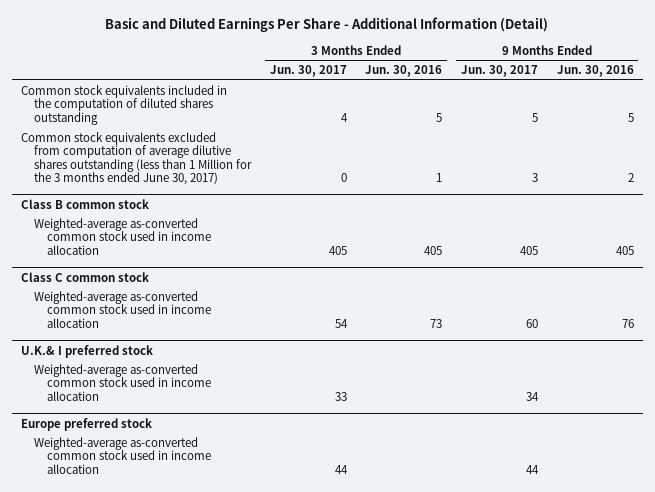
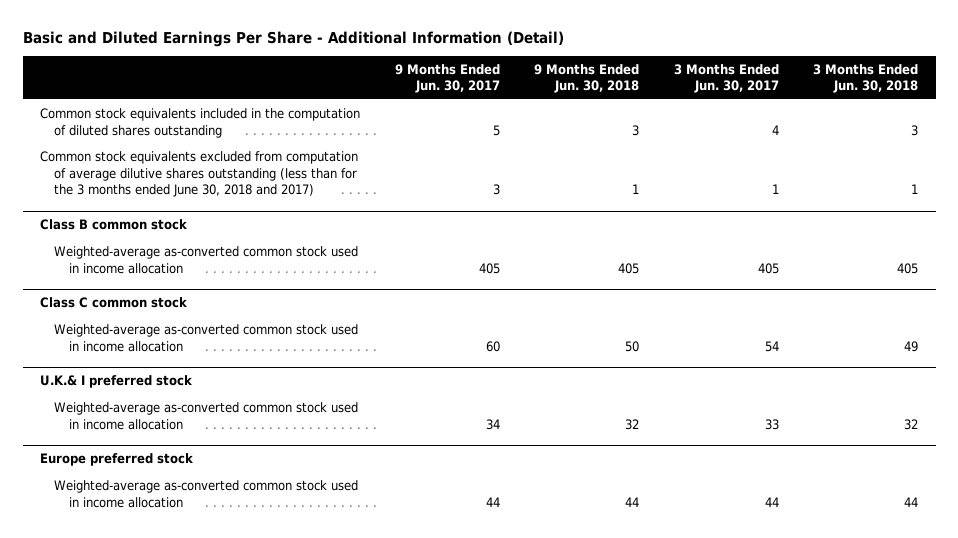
- | 3 Months Ended Jun. 30, 2017 | 3 Months Ended Jun. 30, 2016 | 9 Months Ended Jun. 30, 2017 | 9 Months Ended Jun. 30, 2016
+ | 9 Months Ended Jun. 30, 2017 | 9 Months Ended Jun. 30, 2018 | 3 Months Ended Jun. 30, 2017 | 3 Months Ended Jun. 30, 2018
- Common stock equivalents excluded from computation of average dilutive shares outstanding (less than 1 Million for the 3 months ended June 30, 2017) | 0 | 1 | 3 | 2
+ Common stock equivalents excluded from computation of average dilutive shares outstanding (less than for the 3 months ended June 30, 2018 and 2017) | 3 | 1 | 1 | 1

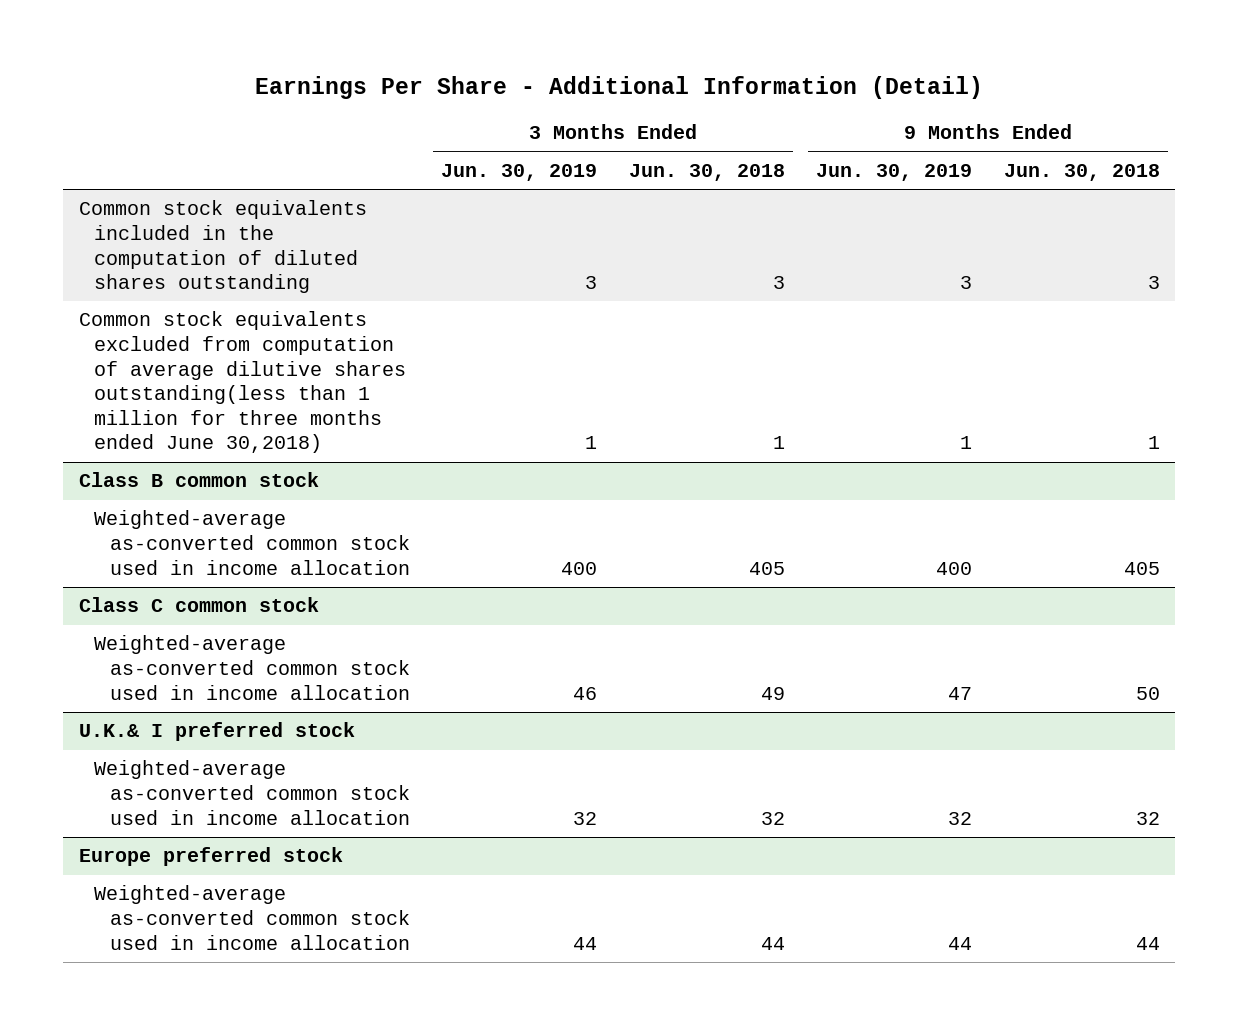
- Basic and Diluted Earnings Per Share - Additional Information (Detail)
+ Earnings Per Share - Additional Information (Detail)
- | 9 Months Ended Jun. 30, 2017 | 9 Months Ended Jun. 30, 2018 | 3 Months Ended Jun. 30, 2017 | 3 Months Ended Jun. 30, 2018
+ | 3 Months Ended Jun. 30, 2019 | 3 Months Ended Jun. 30, 2018 | 9 Months Ended Jun. 30, 2019 | 9 Months Ended Jun. 30, 2018
- Common stock equivalents excluded from computation of average dilutive shares outstanding (less than for the 3 months ended June 30, 2018 and 2017) | 3 | 1 | 1 | 1
+ Common stock equivalents excluded from computation of average dilutive shares outstanding(less than 1 million for three months ended June 30,2018) | 1 | 1 | 1 | 1

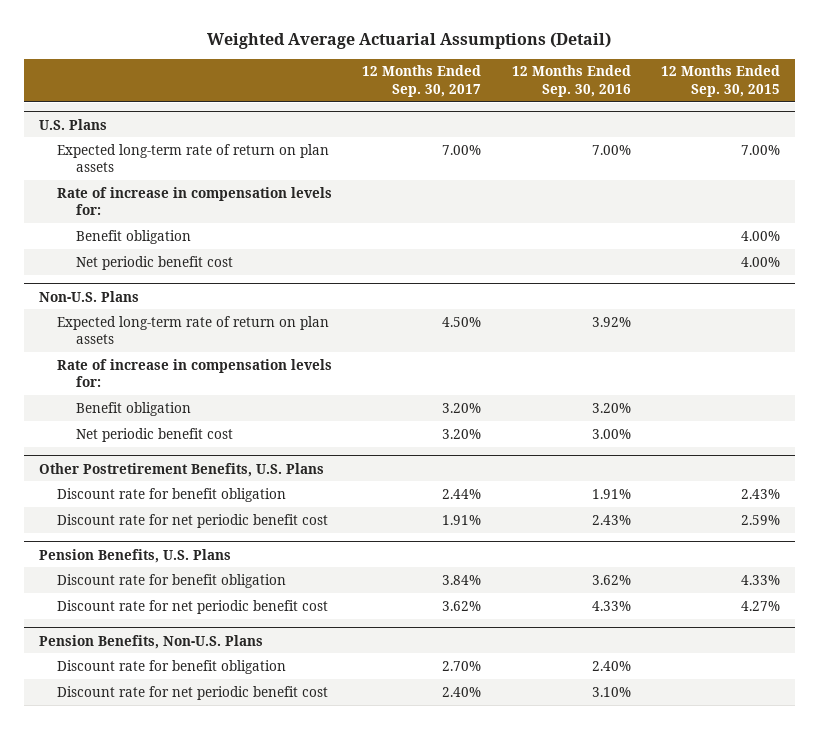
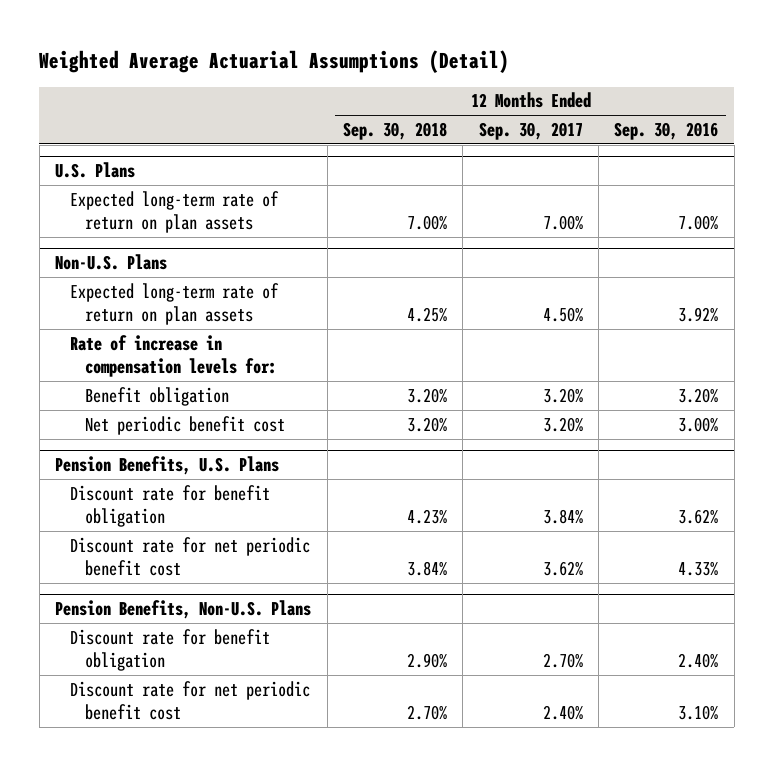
- | 12 Months Ended Sep. 30, 2017 | 12 Months Ended Sep. 30, 2016 | 12 Months Ended Sep. 30, 2015
+ | 12 Months Ended Sep. 30, 2018 | 12 Months Ended Sep. 30, 2017 | 12 Months Ended Sep. 30, 2016
@ U.S. Plans
- Rate of increase in compensation levels for:
- Benefit obligation | | | 4.00%
- Net periodic benefit cost | | | 4.00%
- Other Postretirement Benefits, U.S. Plans
- Discount rate for benefit obligation | 2.44% | 1.91% | 2.43%
- Discount rate for net periodic benefit cost | 1.91% | 2.43% | 2.59%

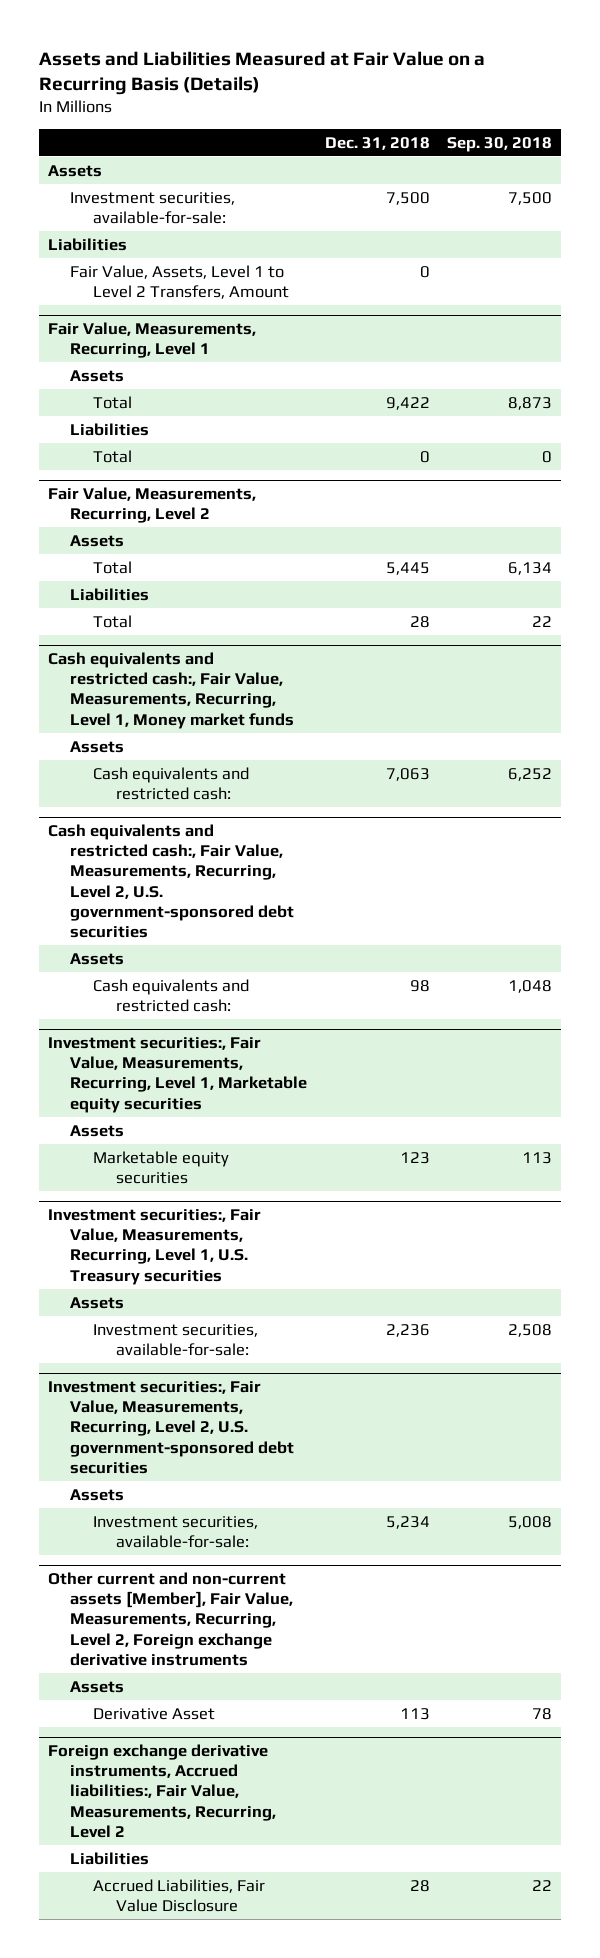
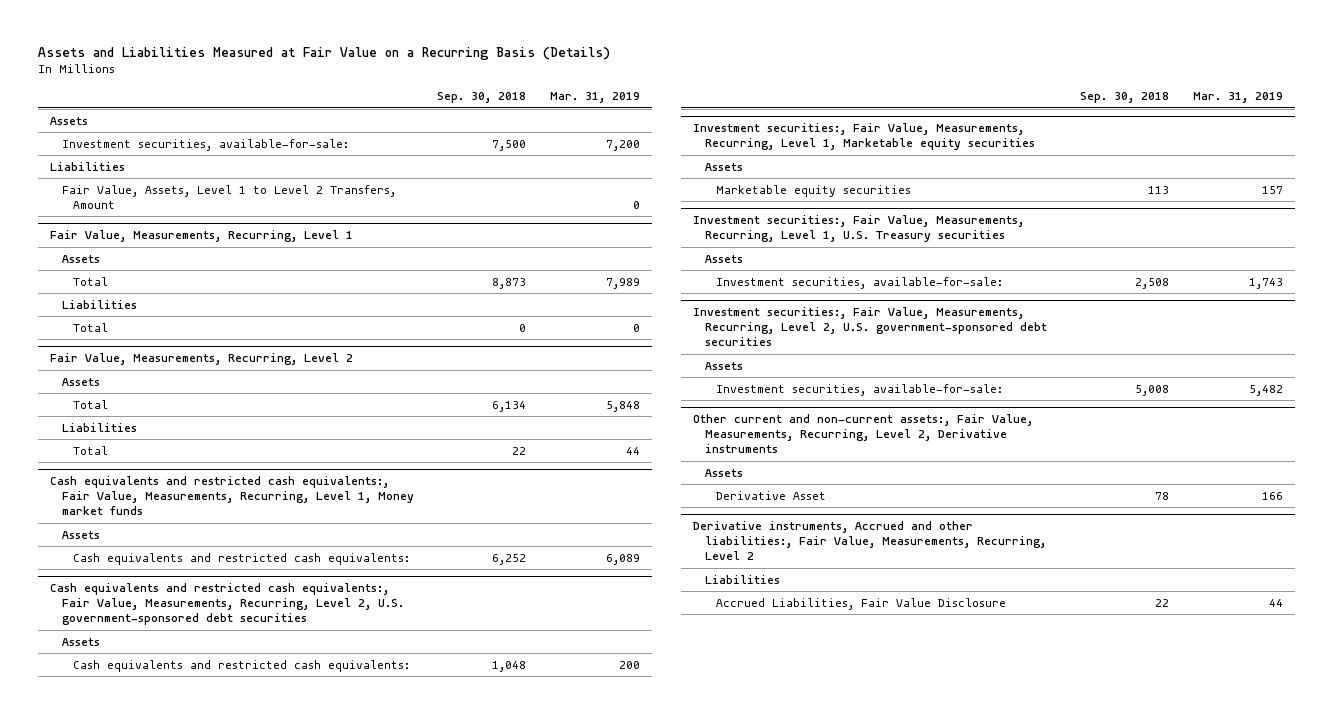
- | Dec. 31, 2018 | Sep. 30, 2018
+ | Sep. 30, 2018 | Mar. 31, 2019
- Cash equivalents and restricted cash:, Fair Value, Measurements, Recurring, Level 1, Money market funds
+ Cash equivalents and restricted cash equivalents:, Fair Value, Measurements, Recurring, Level 1, Money market funds
- Cash equivalents and restricted cash: | 7,063 | 6,252
- Cash equivalents and restricted cash:, Fair Value, Measurements, Recurring, Level 2, U.S. government-sponsored debt securities
+ Cash equivalents and restricted cash equivalents: | 6,252 | 6,089
+ Cash equivalents and restricted cash equivalents:, Fair Value, Measurements, Recurring, Level 2, U.S. government-sponsored debt securities
- Cash equivalents and restricted cash: | 98 | 1,048
+ Cash equivalents and restricted cash equivalents: | 1,048 | 200
- Other current and non-current assets [Member], Fair Value, Measurements, Recurring, Level 2, Foreign exchange derivative instruments
+ Other current and non-current assets:, Fair Value, Measurements, Recurring, Level 2, Derivative instruments
- Foreign exchange derivative instruments, Accrued liabilities:, Fair Value, Measurements, Recurring, Level 2
+ Derivative instruments, Accrued and other liabilities:, Fair Value, Measurements, Recurring, Level 2

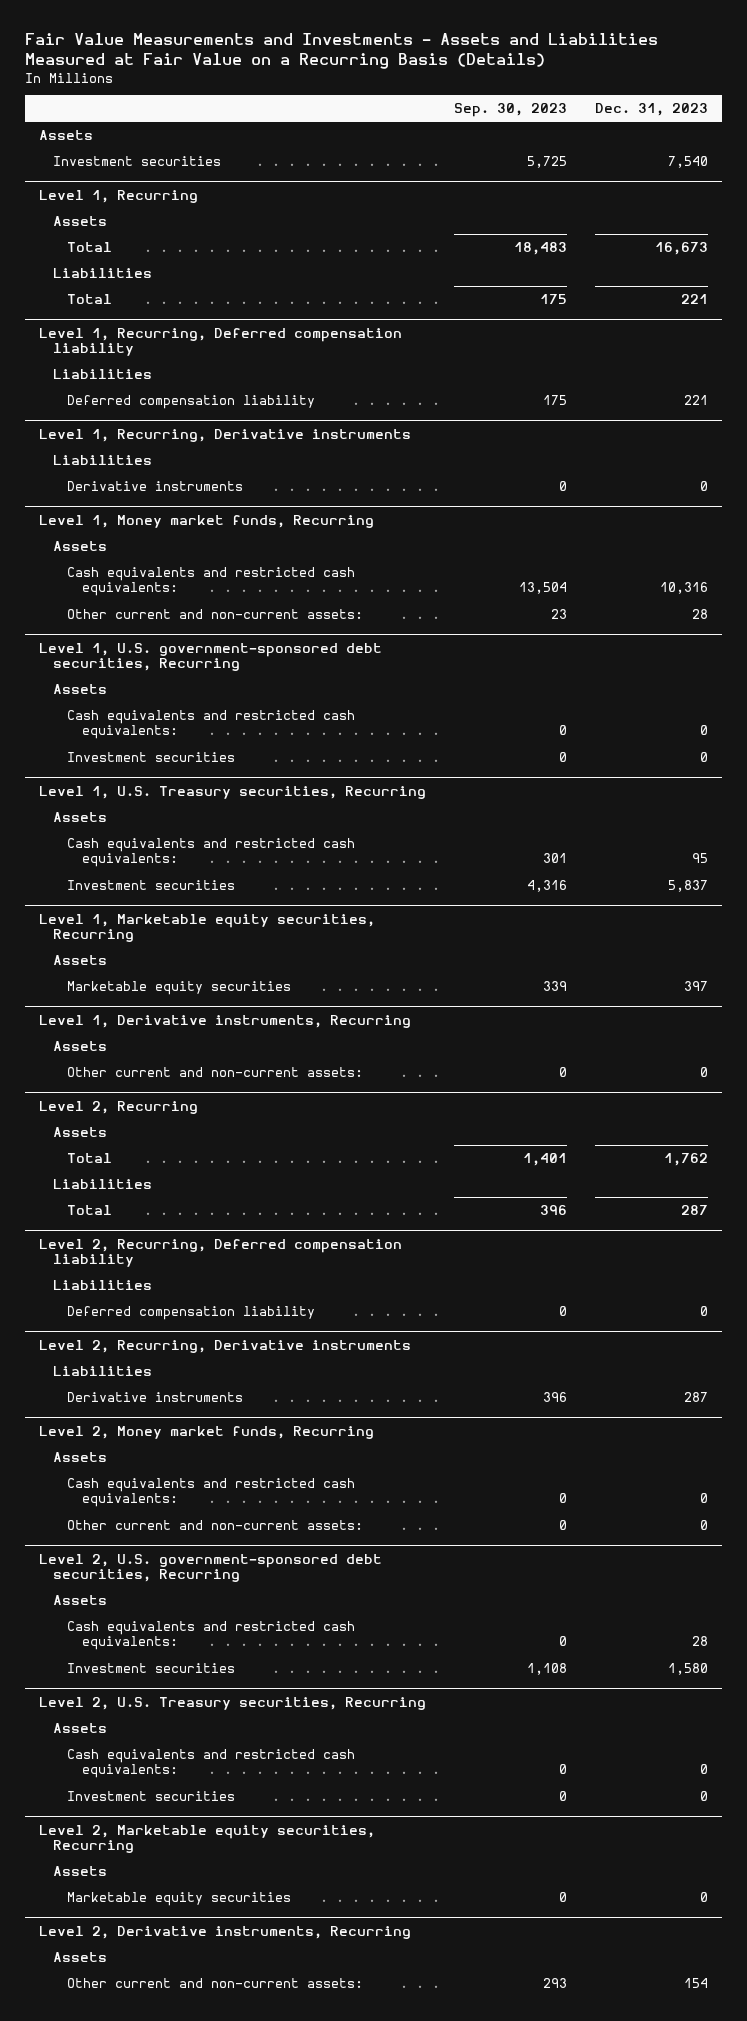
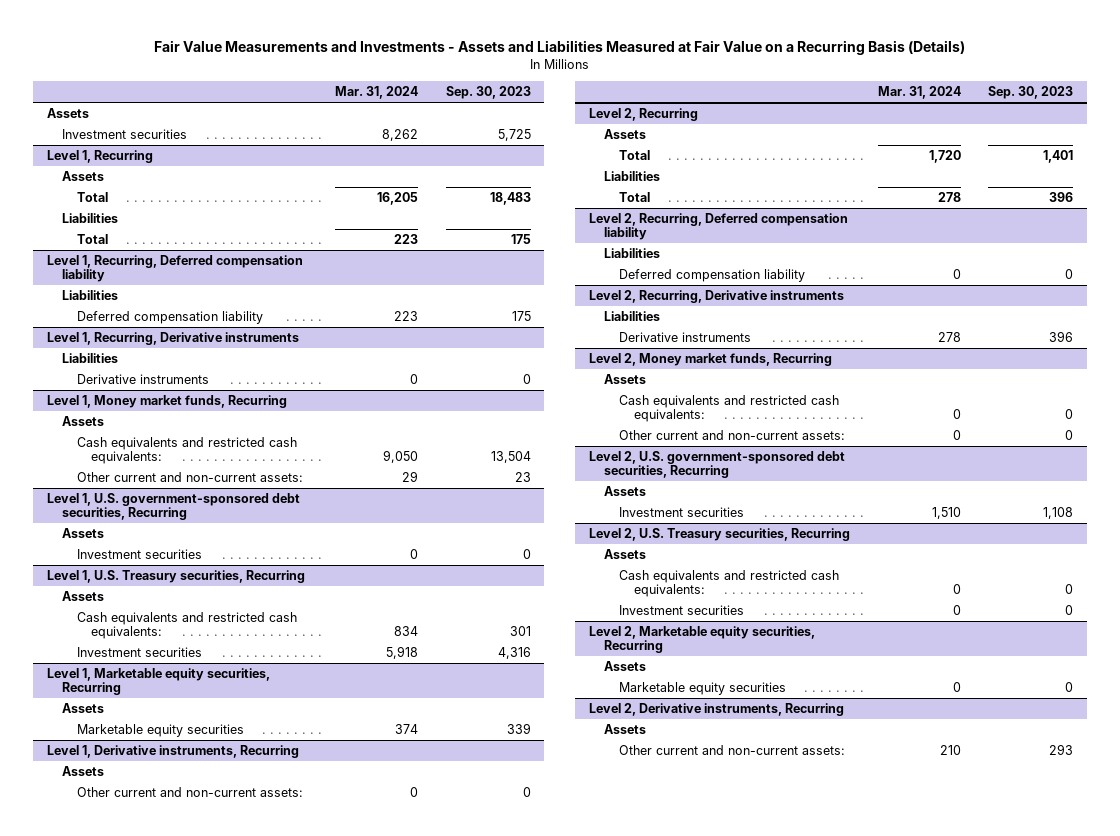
- | Sep. 30, 2023 | Dec. 31, 2023
+ | Mar. 31, 2024 | Sep. 30, 2023
@ Level 1, U.S. government-sponsored debt securities, Recurring
- Cash equivalents and restricted cash equivalents: | 0 | 0
@ Level 2, U.S. government-sponsored debt securities, Recurring
- Cash equivalents and restricted cash equivalents: | 0 | 28

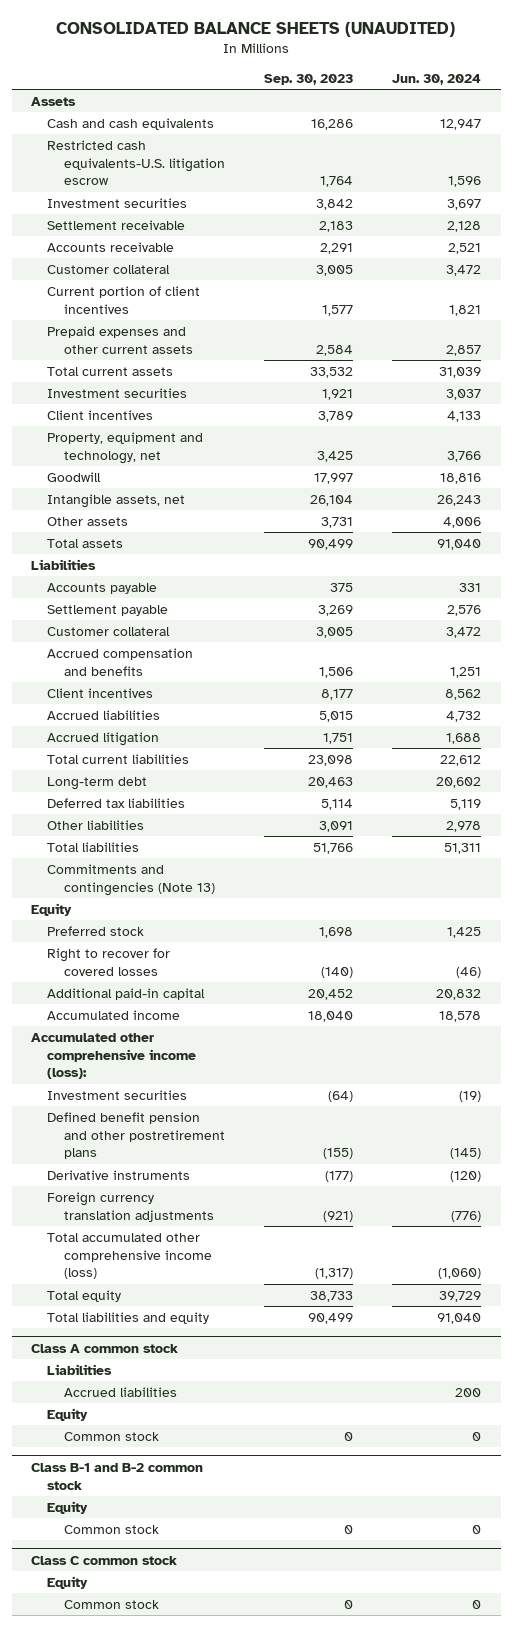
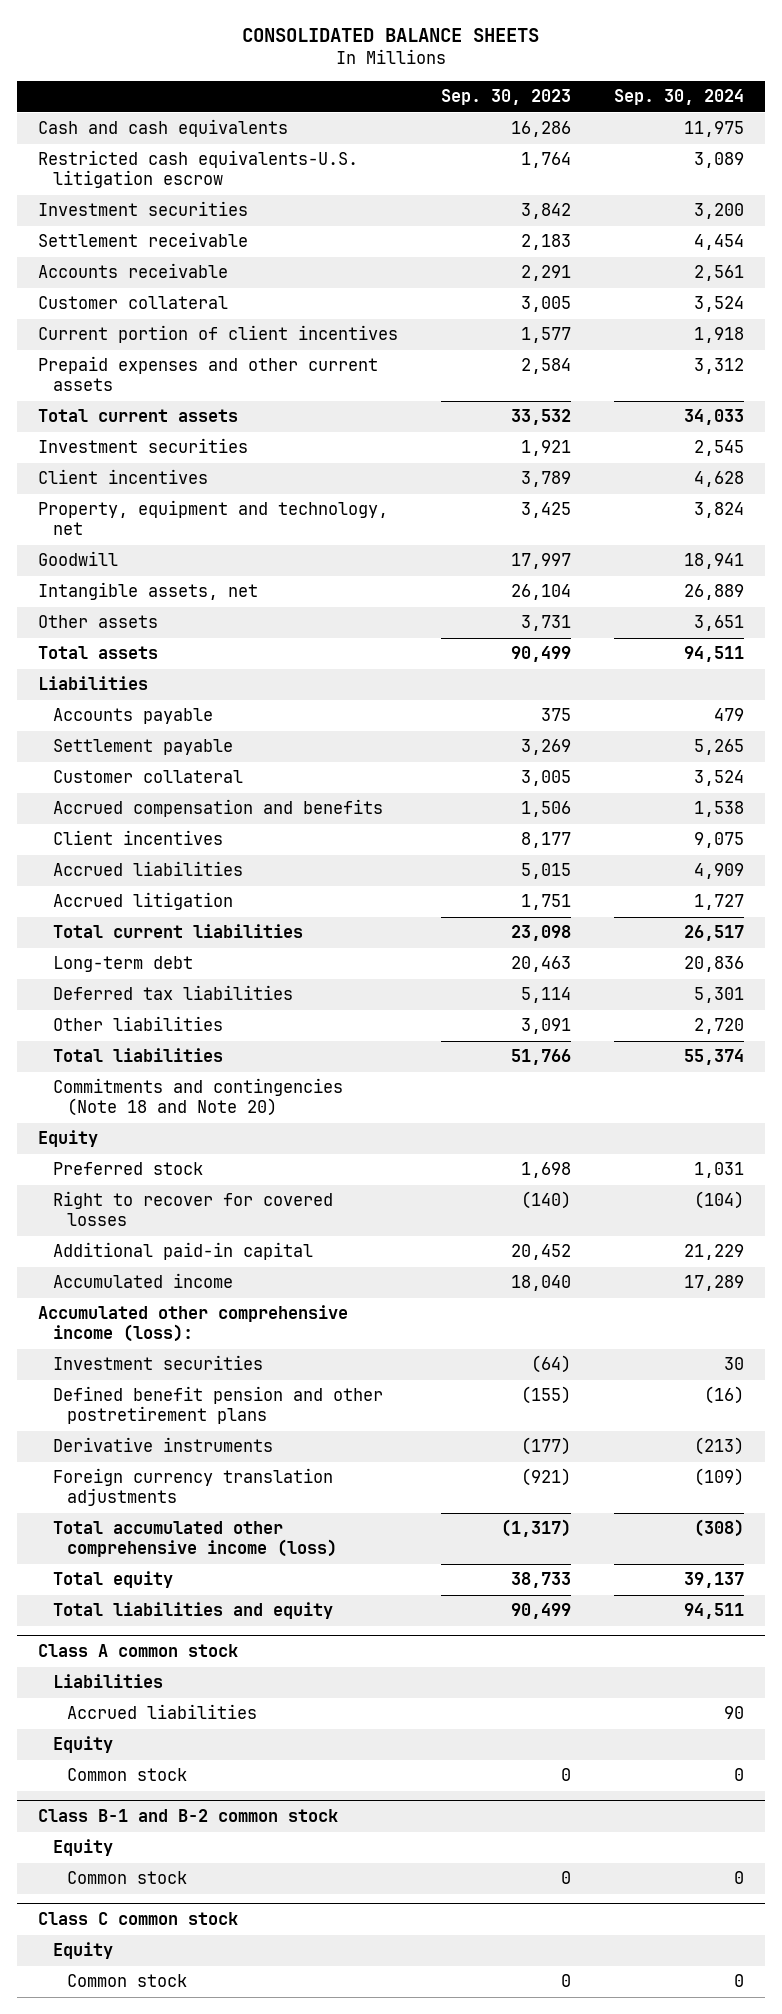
- CONSOLIDATED BALANCE SHEETS (UNAUDITED)
+ CONSOLIDATED BALANCE SHEETS
- | Sep. 30, 2023 | Jun. 30, 2024
+ | Sep. 30, 2023 | Sep. 30, 2024
- Assets
- Commitments and contingencies (Note 13)
+ Commitments and contingencies (Note 18 and Note 20)

